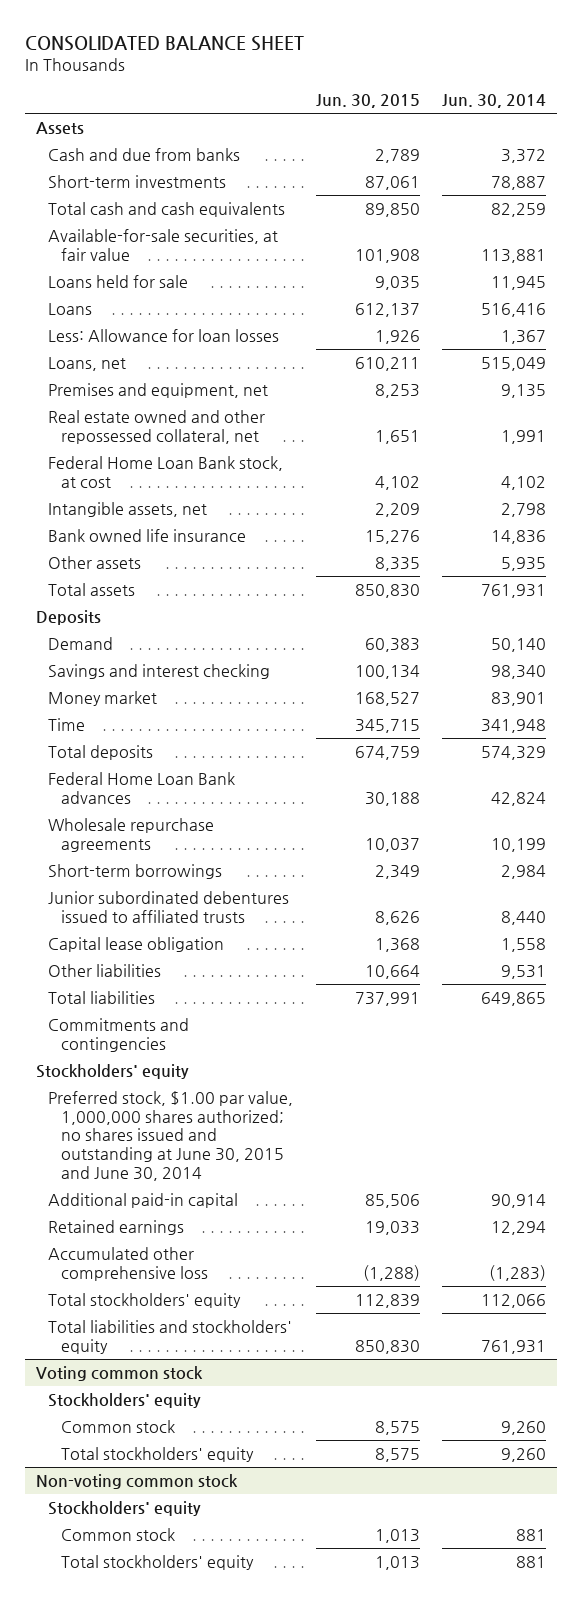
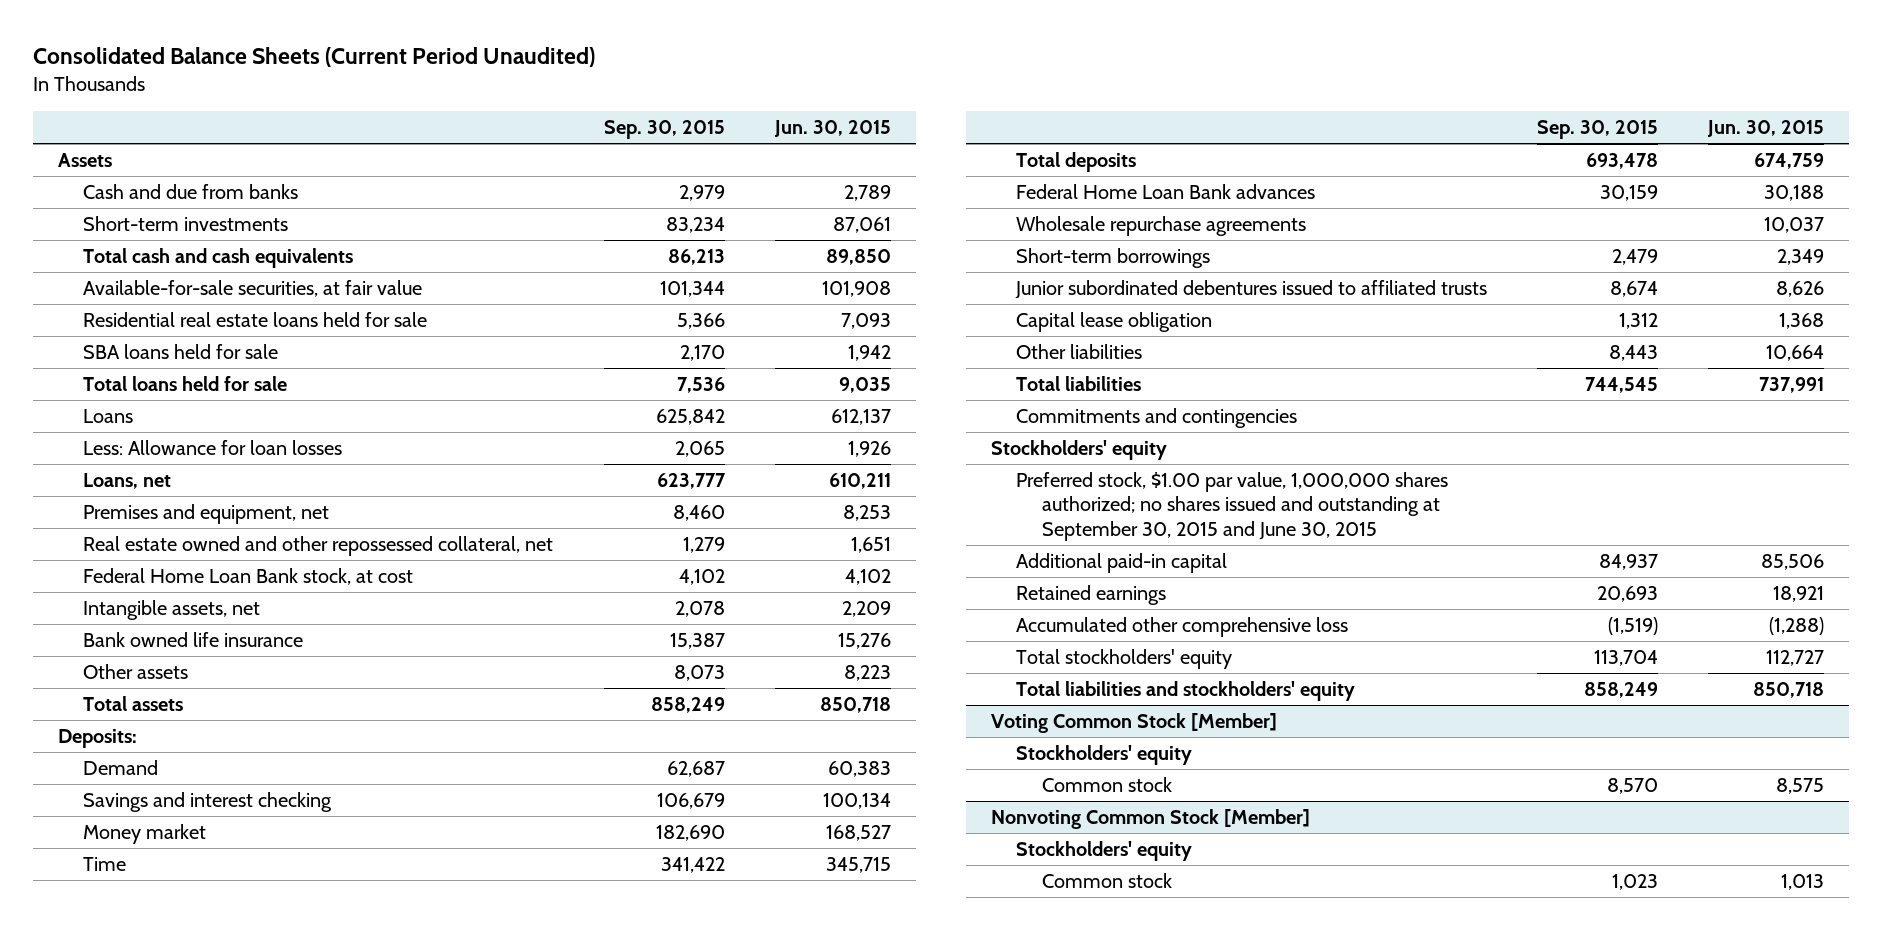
- CONSOLIDATED BALANCE SHEET
+ Consolidated Balance Sheets (Current Period Unaudited)
- | Jun. 30, 2015 | Jun. 30, 2014
+ | Sep. 30, 2015 | Jun. 30, 2015
- Loans held for sale | 9,035 | 11,945
+ Residential real estate loans held for sale | 5,366 | 7,093
+ SBA loans held for sale | 2,170 | 1,942
+ Total loans held for sale | 7,536 | 9,035
- Other assets | 8,335 | 5,935
- Total assets | 850,830 | 761,931
- Deposits
+ Other assets | 8,073 | 8,223
+ Total assets | 858,249 | 850,718
+ Deposits:
- Preferred stock, $1.00 par value, 1,000,000 shares authorized; no shares issued and outstanding at June 30, 2015 and June 30, 2014
+ Preferred stock, $1.00 par value, 1,000,000 shares authorized; no shares issued and outstanding at September 30, 2015 and June 30, 2015
- Retained earnings | 19,033 | 12,294
+ Retained earnings | 20,693 | 18,921
- Total stockholders' equity | 112,839 | 112,066
- Total liabilities and stockholders' equity | 850,830 | 761,931
- Voting common stock
+ Total stockholders' equity | 113,704 | 112,727
+ Total liabilities and stockholders' equity | 858,249 | 850,718
+ Voting Common Stock [Member]
- Total stockholders' equity | 8,575 | 9,260
- Non-voting common stock
+ Nonvoting Common Stock [Member]
- Total stockholders' equity | 1,013 | 881

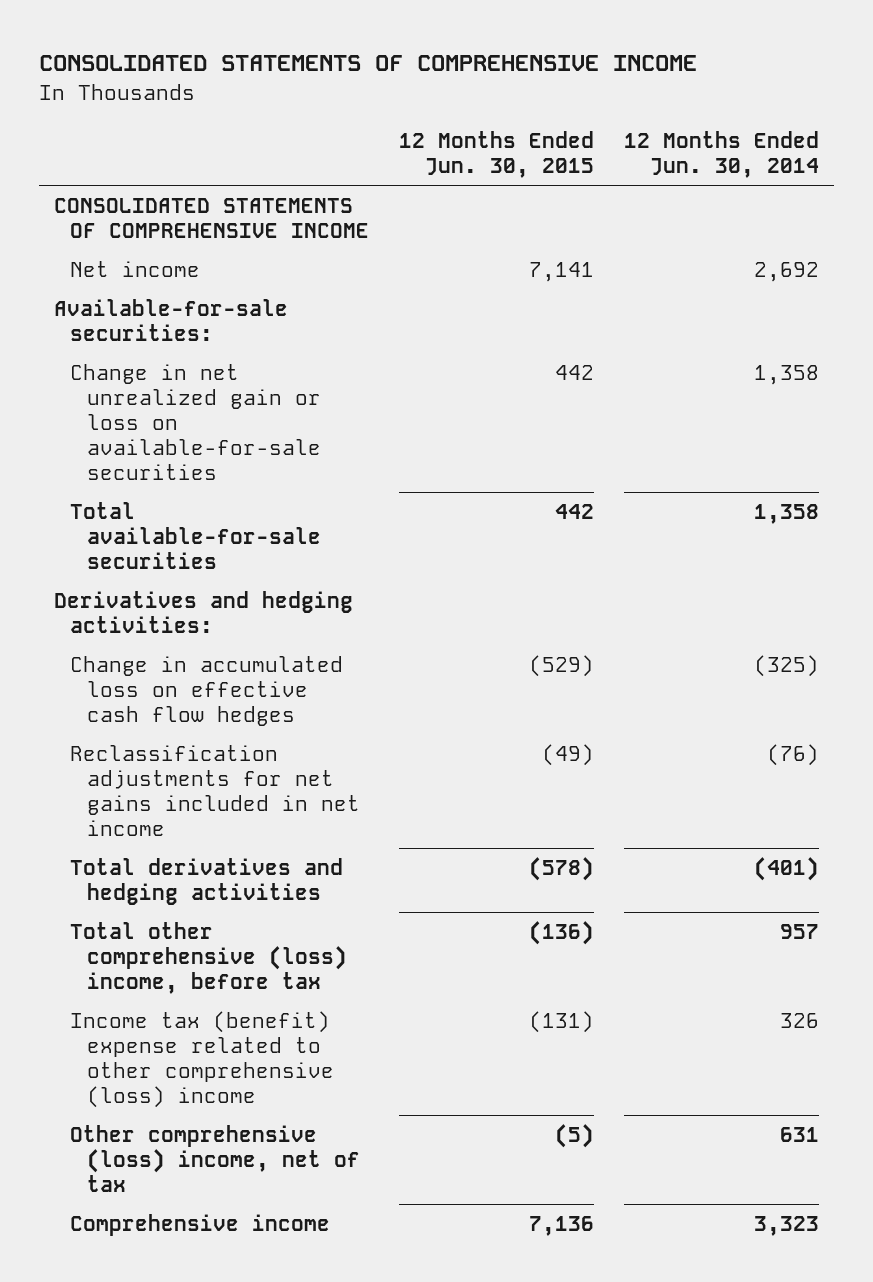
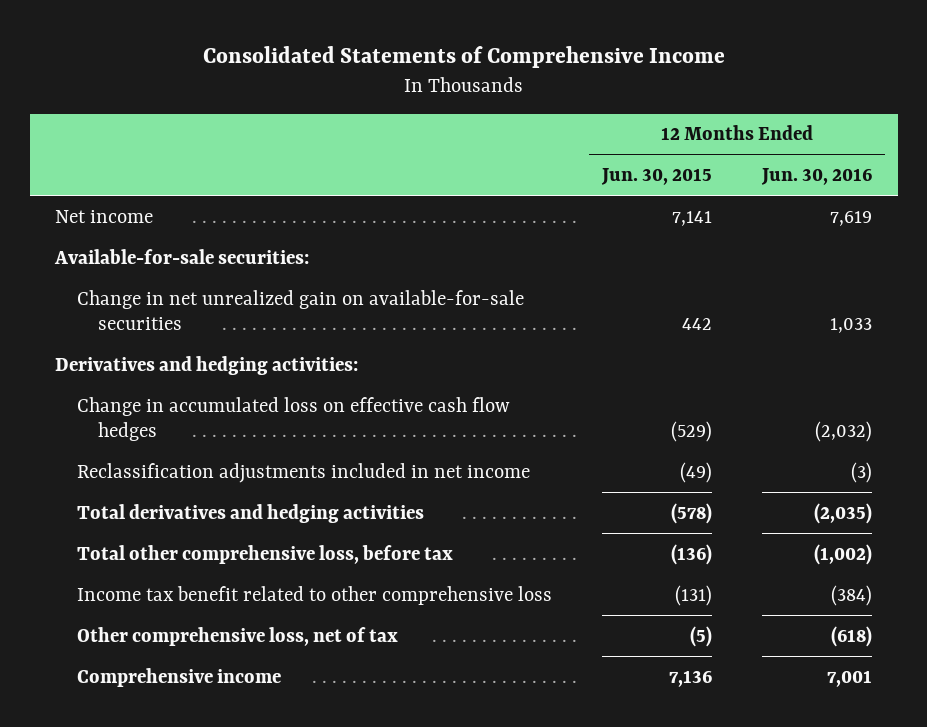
- CONSOLIDATED STATEMENTS OF COMPREHENSIVE INCOME
+ Consolidated Statements of Comprehensive Income
- | 12 Months Ended Jun. 30, 2015 | 12 Months Ended Jun. 30, 2014
+ | 12 Months Ended Jun. 30, 2015 | 12 Months Ended Jun. 30, 2016
- CONSOLIDATED STATEMENTS OF COMPREHENSIVE INCOME
- Change in net unrealized gain or loss on available-for-sale securities | 442 | 1,358
- Total available-for-sale securities | 442 | 1,358
+ Change in net unrealized gain on available-for-sale securities | 442 | 1,033
- Reclassification adjustments for net gains included in net income | (49) | (76)
+ Reclassification adjustments included in net income | (49) | (3)
- Total other comprehensive (loss) income, before tax | (136) | 957
- Income tax (benefit) expense related to other comprehensive (loss) income | (131) | 326
- Other comprehensive (loss) income, net of tax | (5) | 631
+ Total other comprehensive loss, before tax | (136) | (1,002)
+ Income tax benefit related to other comprehensive loss | (131) | (384)
+ Other comprehensive loss, net of tax | (5) | (618)

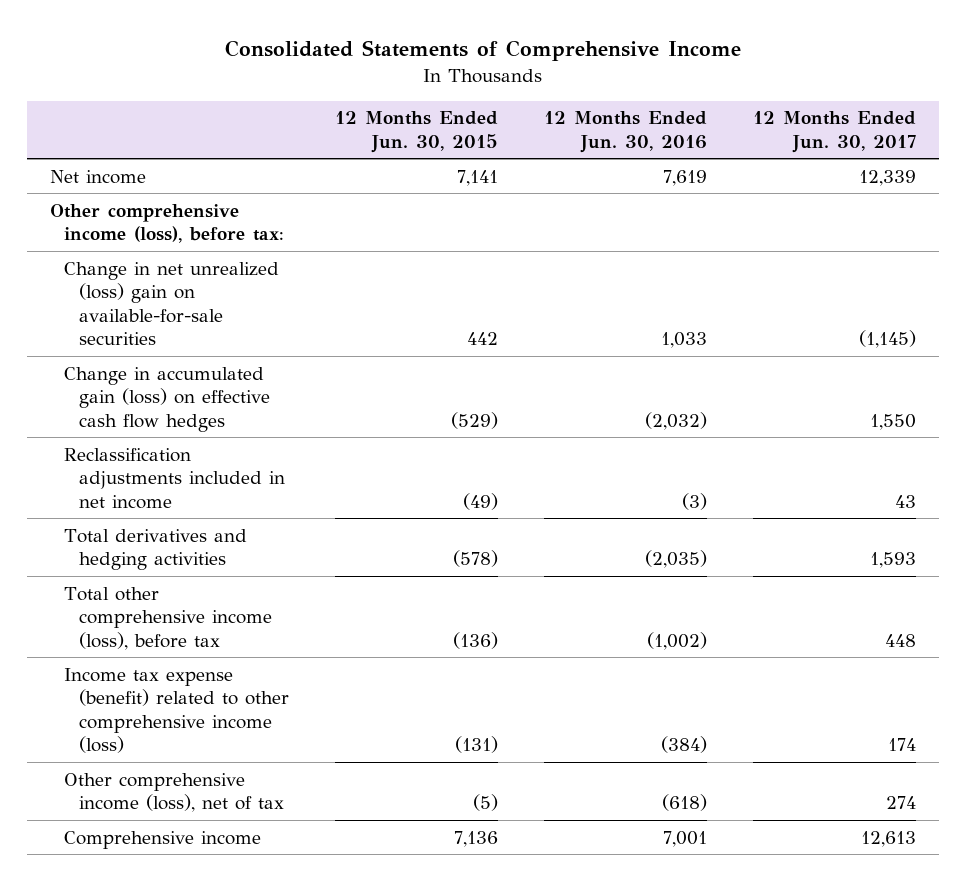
- | 12 Months Ended Jun. 30, 2015 | 12 Months Ended Jun. 30, 2016
+ | 12 Months Ended Jun. 30, 2015 | 12 Months Ended Jun. 30, 2016 | 12 Months Ended Jun. 30, 2017
- Available-for-sale securities:
- Change in net unrealized gain on available-for-sale securities | 442 | 1,033
- Derivatives and hedging activities:
- Change in accumulated loss on effective cash flow hedges | (529) | (2,032)
+ Other comprehensive income (loss), before tax:
+ Change in net unrealized (loss) gain on available-for-sale securities | 442 | 1,033 | (1,145)
+ Change in accumulated gain (loss) on effective cash flow hedges | (529) | (2,032) | 1,550
- Total other comprehensive loss, before tax | (136) | (1,002)
- Income tax benefit related to other comprehensive loss | (131) | (384)
- Other comprehensive loss, net of tax | (5) | (618)
+ Total other comprehensive income (loss), before tax | (136) | (1,002) | 448
+ Income tax expense (benefit) related to other comprehensive income (loss) | (131) | (384) | 174
+ Other comprehensive income (loss), net of tax | (5) | (618) | 274

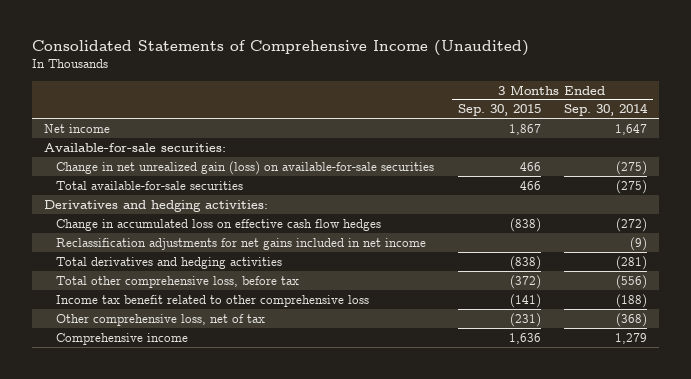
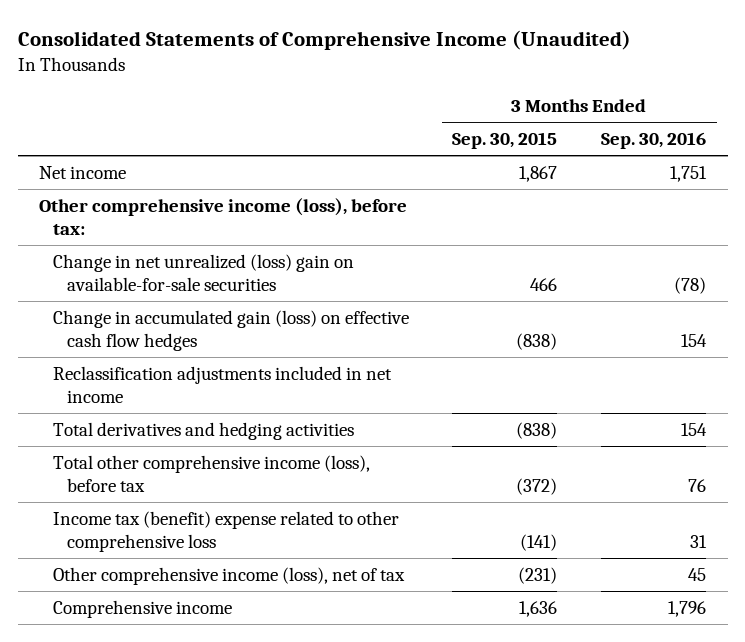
- | 3 Months Ended Sep. 30, 2015 | 3 Months Ended Sep. 30, 2014
+ | 3 Months Ended Sep. 30, 2015 | 3 Months Ended Sep. 30, 2016
- Available-for-sale securities:
- Change in net unrealized gain (loss) on available-for-sale securities | 466 | (275)
- Total available-for-sale securities | 466 | (275)
- Derivatives and hedging activities:
- Change in accumulated loss on effective cash flow hedges | (838) | (272)
- Reclassification adjustments for net gains included in net income | | (9)
+ Other comprehensive income (loss), before tax:
+ Change in net unrealized (loss) gain on available-for-sale securities | 466 | (78)
+ Change in accumulated gain (loss) on effective cash flow hedges | (838) | 154
+ Reclassification adjustments included in net income
- Total other comprehensive loss, before tax | (372) | (556)
- Income tax benefit related to other comprehensive loss | (141) | (188)
- Other comprehensive loss, net of tax | (231) | (368)
+ Total other comprehensive income (loss), before tax | (372) | 76
+ Income tax (benefit) expense related to other comprehensive loss | (141) | 31
+ Other comprehensive income (loss), net of tax | (231) | 45

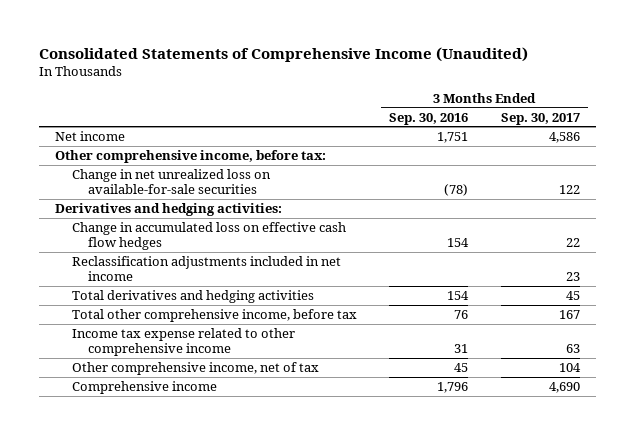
- | 3 Months Ended Sep. 30, 2015 | 3 Months Ended Sep. 30, 2016
+ | 3 Months Ended Sep. 30, 2016 | 3 Months Ended Sep. 30, 2017
- Other comprehensive income (loss), before tax:
- Change in net unrealized (loss) gain on available-for-sale securities | 466 | (78)
- Change in accumulated gain (loss) on effective cash flow hedges | (838) | 154
+ Other comprehensive income, before tax:
+ Change in net unrealized loss on available-for-sale securities | (78) | 122
+ Derivatives and hedging activities:
+ Change in accumulated loss on effective cash flow hedges | 154 | 22
- Total other comprehensive income (loss), before tax | (372) | 76
- Income tax (benefit) expense related to other comprehensive loss | (141) | 31
- Other comprehensive income (loss), net of tax | (231) | 45
+ Total other comprehensive income, before tax | 76 | 167
+ Income tax expense related to other comprehensive income | 31 | 63
+ Other comprehensive income, net of tax | 45 | 104

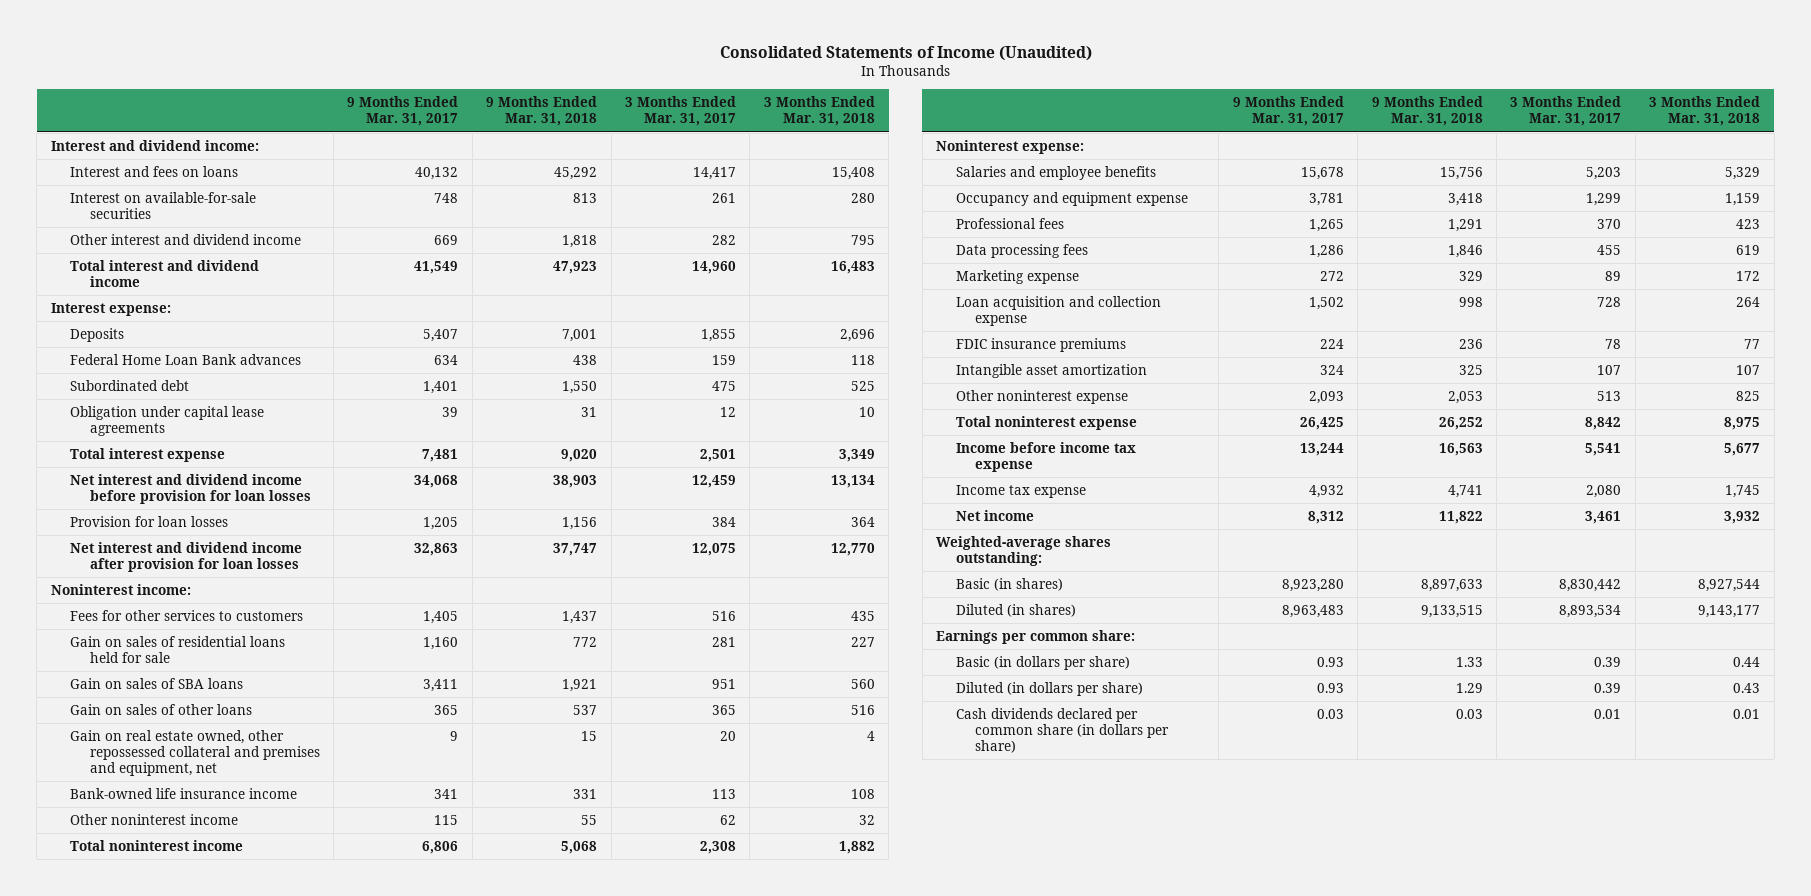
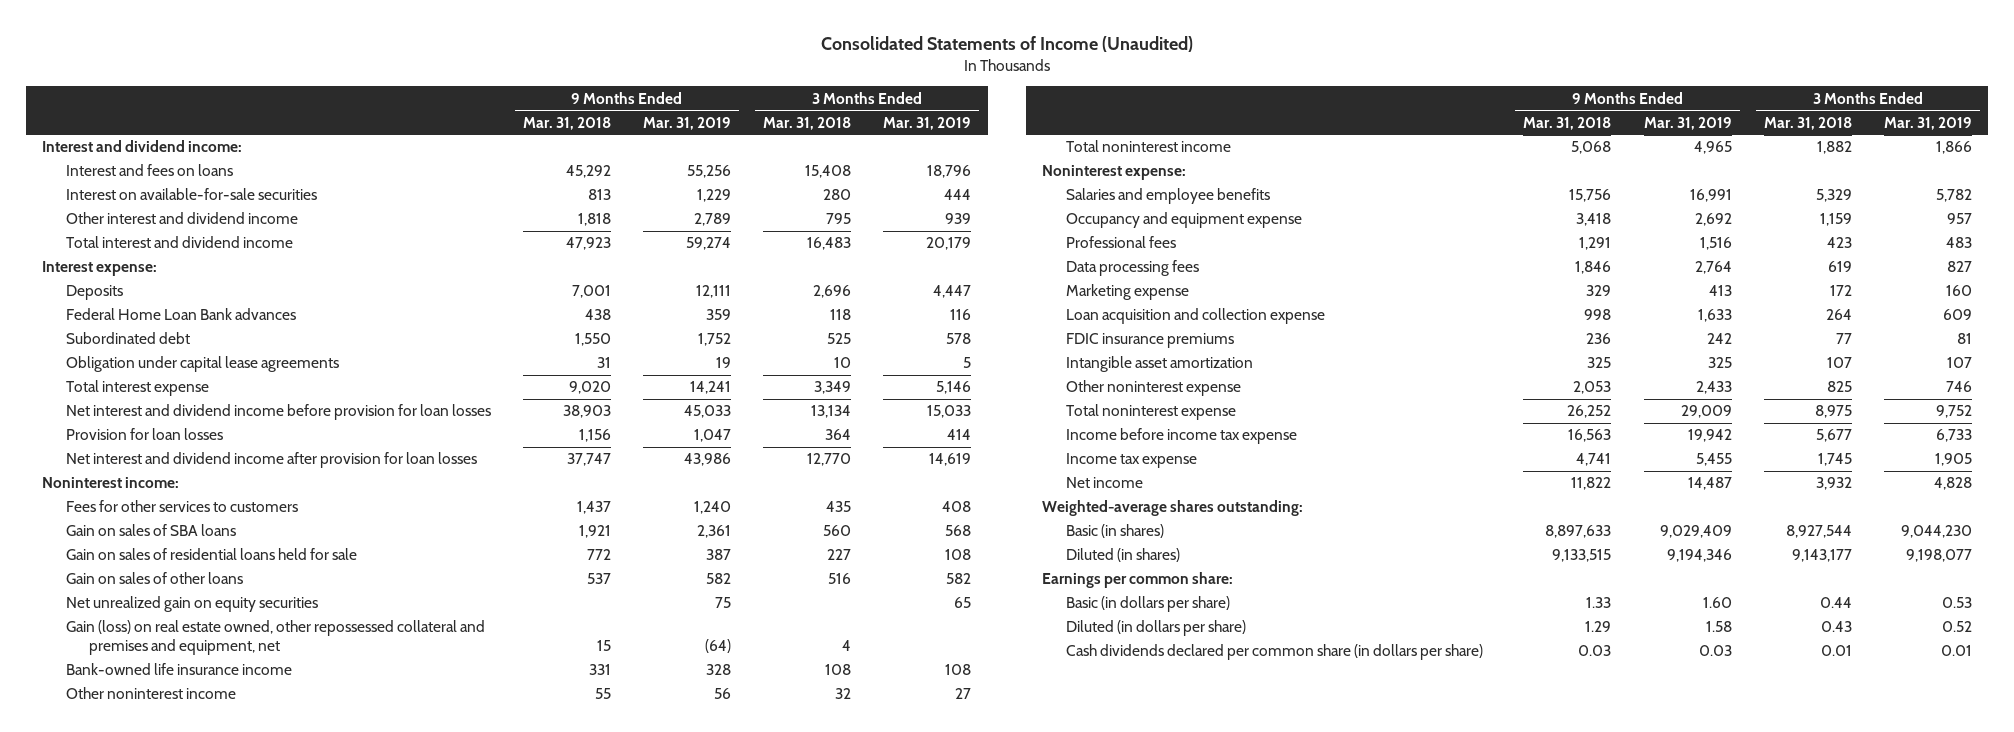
- | 9 Months Ended Mar. 31, 2017 | 9 Months Ended Mar. 31, 2018 | 3 Months Ended Mar. 31, 2017 | 3 Months Ended Mar. 31, 2018
+ | 9 Months Ended Mar. 31, 2018 | 9 Months Ended Mar. 31, 2019 | 3 Months Ended Mar. 31, 2018 | 3 Months Ended Mar. 31, 2019
moved down: Gain on sales of residential loans held for sale | 772 | 387 | 227 | 108
- Gain on real estate owned, other repossessed collateral and premises and equipment, net | 9 | 15 | 20 | 4
+ Net unrealized gain on equity securities | | 75 | | 65
+ Gain (loss) on real estate owned, other repossessed collateral and premises and equipment, net | 15 | (64) | 4 |

